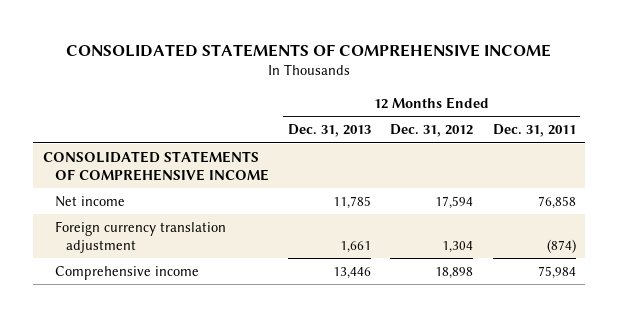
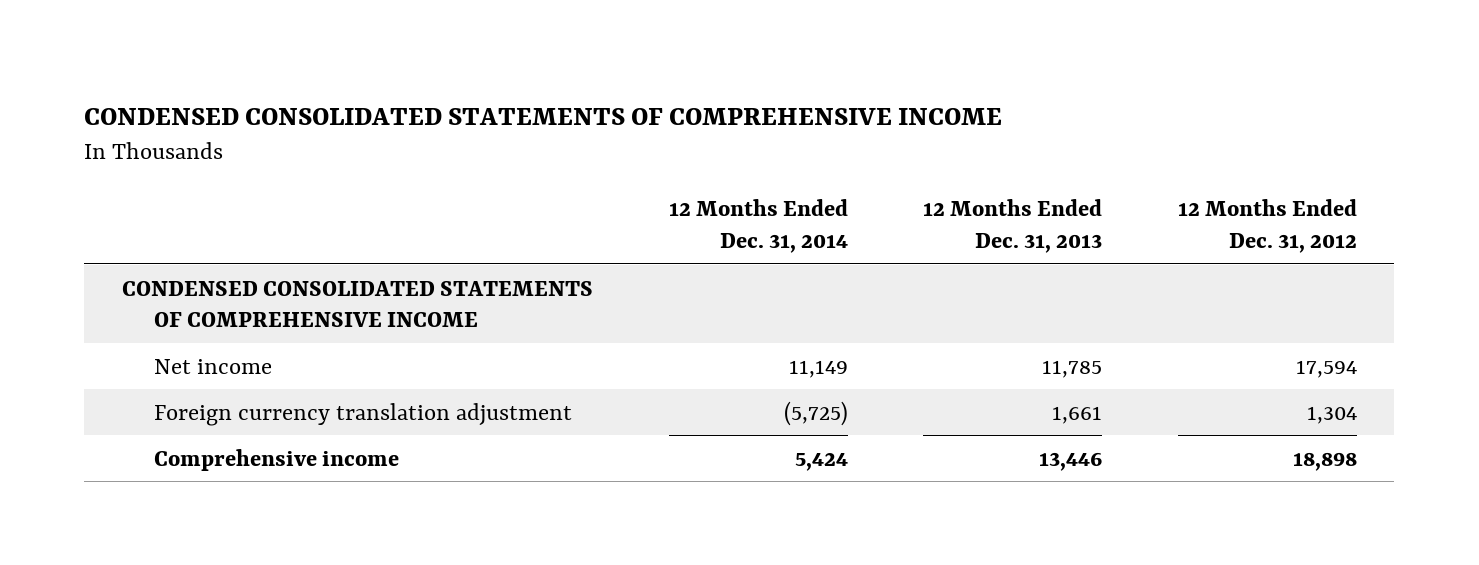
- CONSOLIDATED STATEMENTS OF COMPREHENSIVE INCOME
+ CONDENSED CONSOLIDATED STATEMENTS OF COMPREHENSIVE INCOME
- | 12 Months Ended Dec. 31, 2013 | 12 Months Ended Dec. 31, 2012 | 12 Months Ended Dec. 31, 2011
+ | 12 Months Ended Dec. 31, 2014 | 12 Months Ended Dec. 31, 2013 | 12 Months Ended Dec. 31, 2012
- CONSOLIDATED STATEMENTS OF COMPREHENSIVE INCOME
+ CONDENSED CONSOLIDATED STATEMENTS OF COMPREHENSIVE INCOME

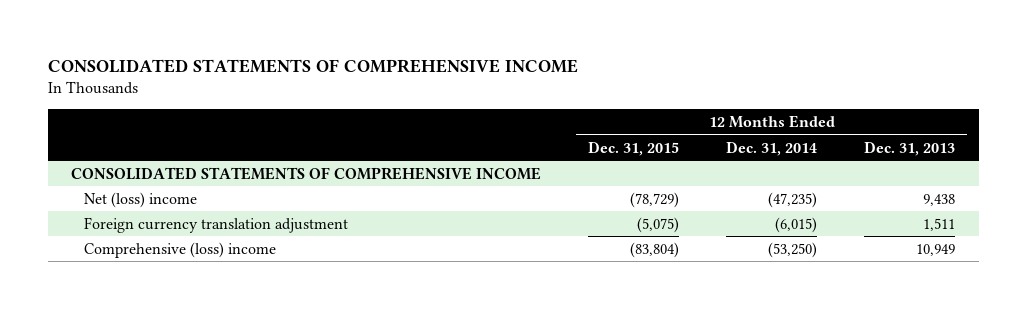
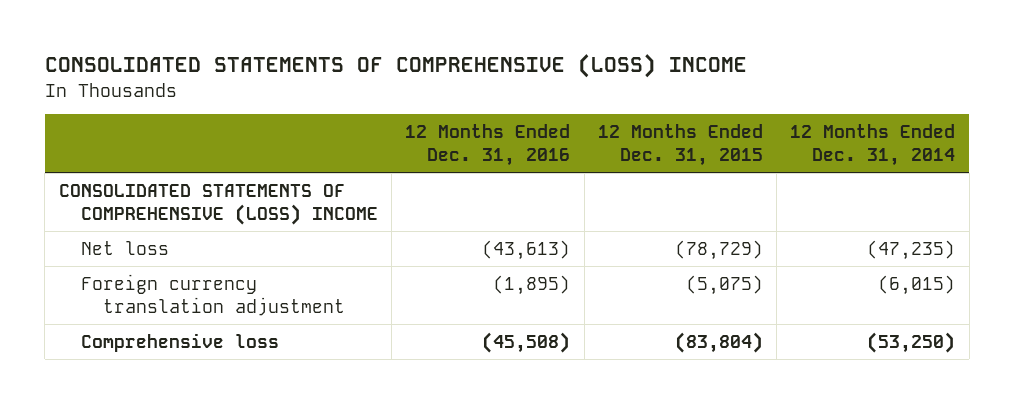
- CONSOLIDATED STATEMENTS OF COMPREHENSIVE INCOME
+ CONSOLIDATED STATEMENTS OF COMPREHENSIVE (LOSS) INCOME
- | 12 Months Ended Dec. 31, 2015 | 12 Months Ended Dec. 31, 2014 | 12 Months Ended Dec. 31, 2013
+ | 12 Months Ended Dec. 31, 2016 | 12 Months Ended Dec. 31, 2015 | 12 Months Ended Dec. 31, 2014
- CONSOLIDATED STATEMENTS OF COMPREHENSIVE INCOME
- Net (loss) income | (78,729) | (47,235) | 9,438
+ CONSOLIDATED STATEMENTS OF COMPREHENSIVE (LOSS) INCOME
+ Net loss | (43,613) | (78,729) | (47,235)
- Comprehensive (loss) income | (83,804) | (53,250) | 10,949
+ Comprehensive loss | (45,508) | (83,804) | (53,250)

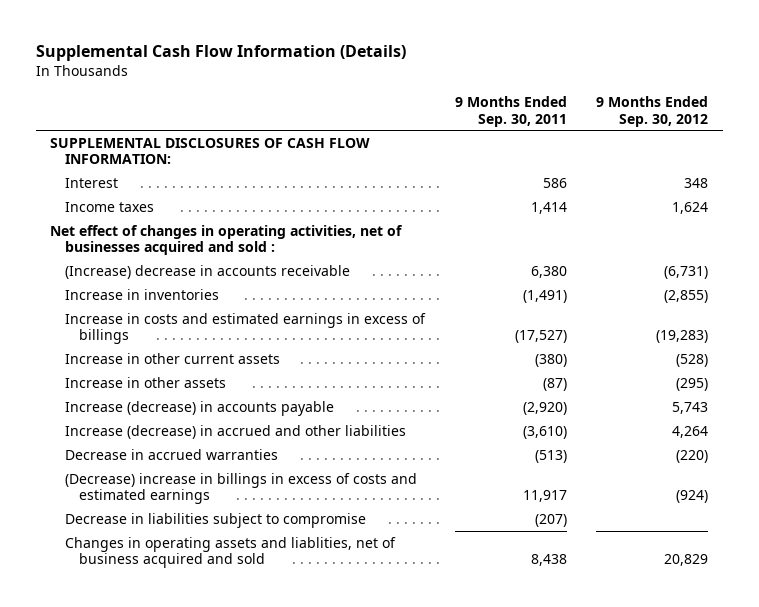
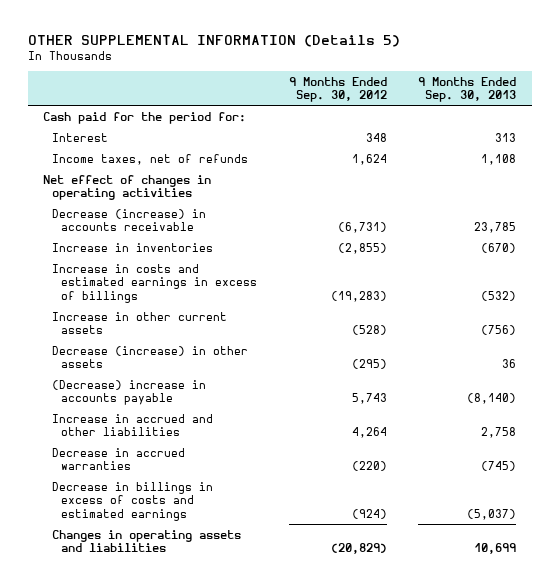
- Supplemental Cash Flow Information (Details)
+ OTHER SUPPLEMENTAL INFORMATION (Details 5)
- | 9 Months Ended Sep. 30, 2011 | 9 Months Ended Sep. 30, 2012
+ | 9 Months Ended Sep. 30, 2012 | 9 Months Ended Sep. 30, 2013
- SUPPLEMENTAL DISCLOSURES OF CASH FLOW INFORMATION:
+ Cash paid for the period for:
- Income taxes | 1,414 | 1,624
- Net effect of changes in operating activities, net of businesses acquired and sold :
- (Increase) decrease in accounts receivable | 6,380 | (6,731)
+ Income taxes, net of refunds | 1,624 | 1,108
+ Net effect of changes in operating activities
+ Decrease (increase) in accounts receivable | (6,731) | 23,785
- Increase in other assets | (87) | (295)
- Increase (decrease) in accounts payable | (2,920) | 5,743
- Increase (decrease) in accrued and other liabilities | (3,610) | 4,264
+ Decrease (increase) in other assets | (295) | 36
+ (Decrease) increase in accounts payable | 5,743 | (8,140)
+ Increase in accrued and other liabilities | 4,264 | 2,758
- (Decrease) increase in billings in excess of costs and estimated earnings | 11,917 | (924)
- Decrease in liabilities subject to compromise | (207) |
- Changes in operating assets and liablities, net of business acquired and sold | 8,438 | 20,829
+ Decrease in billings in excess of costs and estimated earnings | (924) | (5,037)
+ Changes in operating assets and liabilities | (20,829) | 10,699

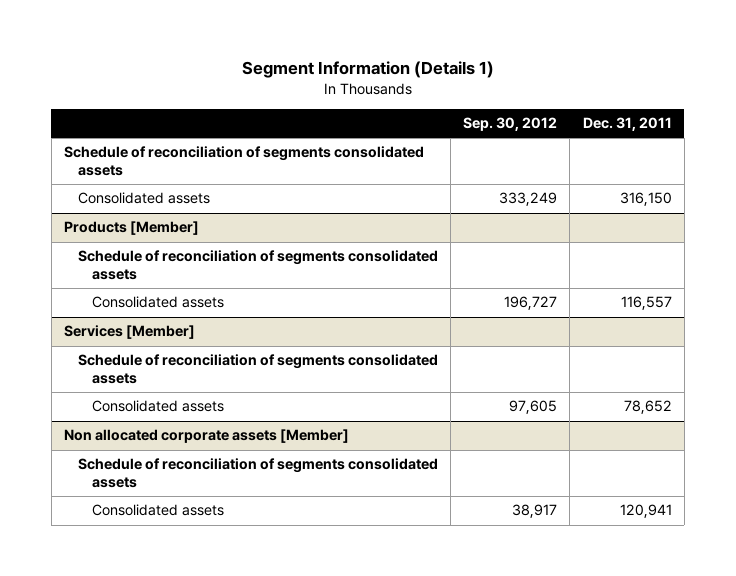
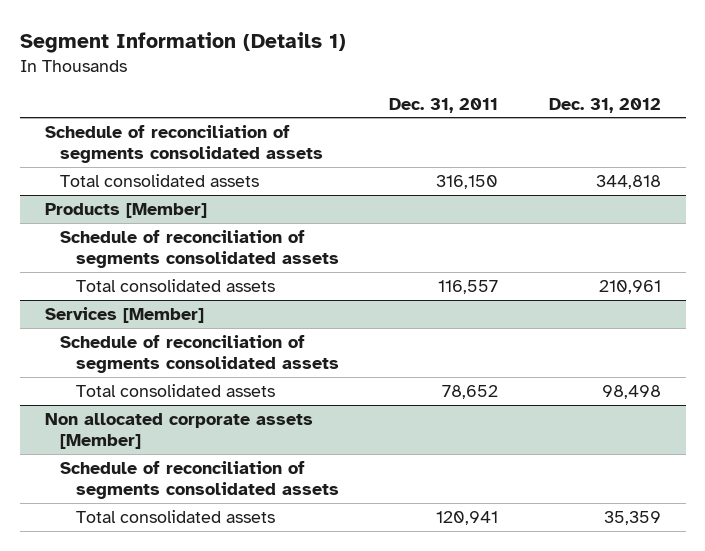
- | Sep. 30, 2012 | Dec. 31, 2011
+ | Dec. 31, 2011 | Dec. 31, 2012
- Consolidated assets | 333,249 | 316,150
+ Total consolidated assets | 316,150 | 344,818
@ Products [Member]
- Consolidated assets | 196,727 | 116,557
+ Total consolidated assets | 116,557 | 210,961
@ Services [Member]
- Consolidated assets | 97,605 | 78,652
+ Total consolidated assets | 78,652 | 98,498
@ Non allocated corporate assets [Member]
- Consolidated assets | 38,917 | 120,941
+ Total consolidated assets | 120,941 | 35,359

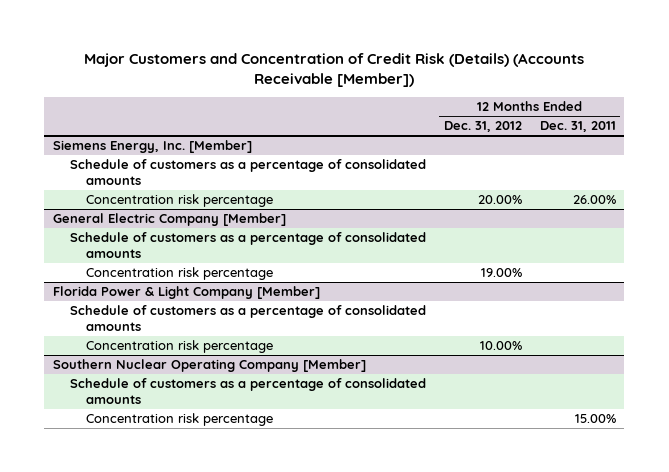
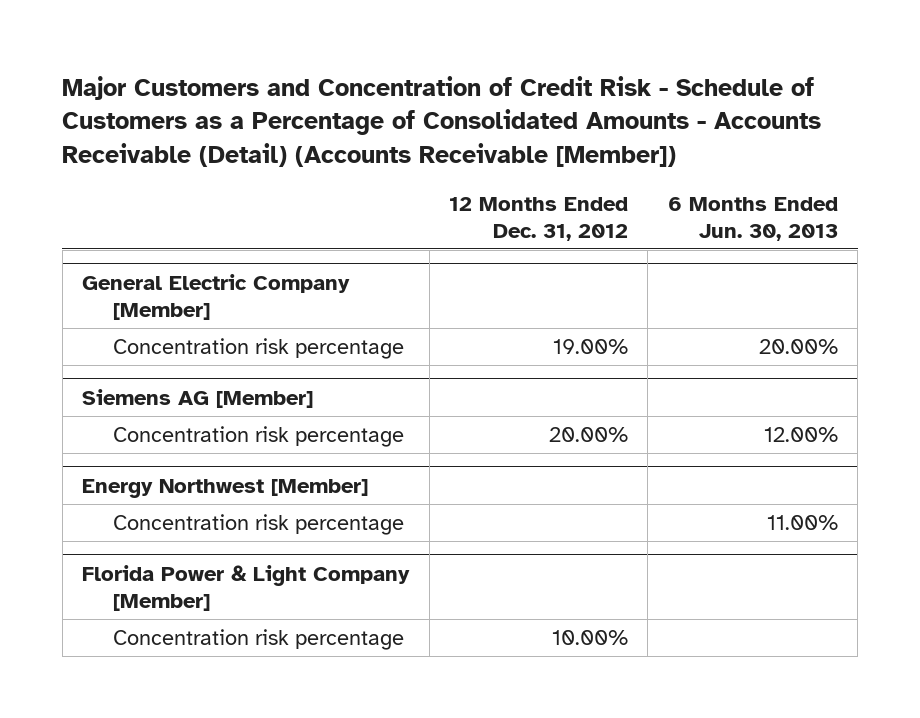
- Major Customers and Concentration of Credit Risk (Details) (Accounts Receivable [Member])
+ Major Customers and Concentration of Credit Risk - Schedule of Customers as a Percentage of Consolidated Amounts - Accounts Receivable (Detail) (Accounts Receivable [Member])
- | 12 Months Ended Dec. 31, 2012 | 12 Months Ended Dec. 31, 2011
+ | 12 Months Ended Dec. 31, 2012 | 6 Months Ended Jun. 30, 2013
- Siemens Energy, Inc. [Member]
- Schedule of customers as a percentage of consolidated amounts
- Concentration risk percentage | 20.00% | 26.00%
@ General Electric Company [Member]
- Schedule of customers as a percentage of consolidated amounts
+ Siemens AG [Member]
+ Concentration risk percentage | 20.00% | 12.00%
+ Energy Northwest [Member]
+ Concentration risk percentage | | 11.00%
@ Florida Power & Light Company [Member]
- Schedule of customers as a percentage of consolidated amounts
- Southern Nuclear Operating Company [Member]
- Schedule of customers as a percentage of consolidated amounts
- Concentration risk percentage | | 15.00%

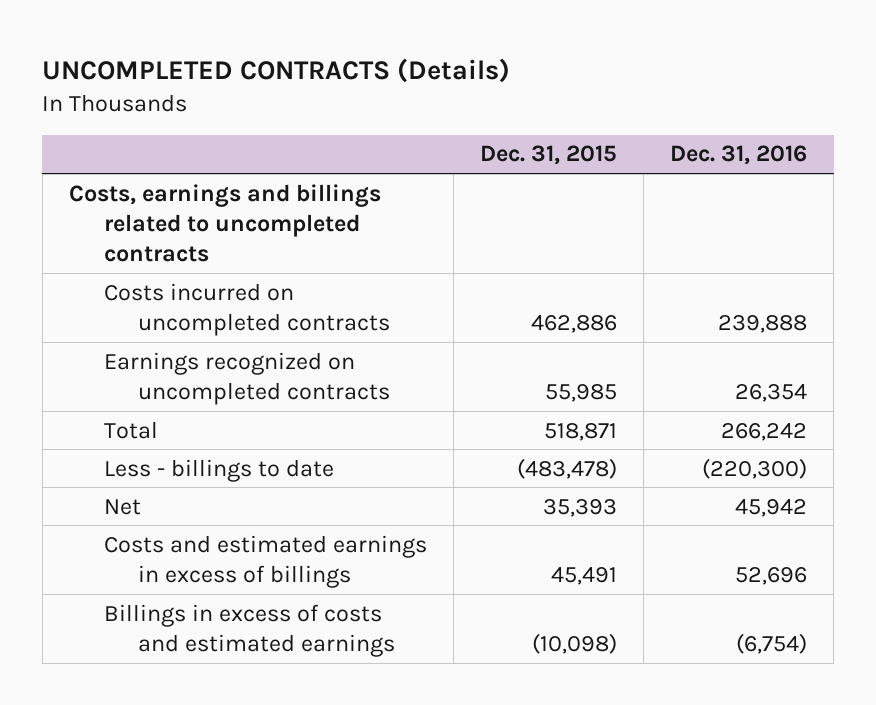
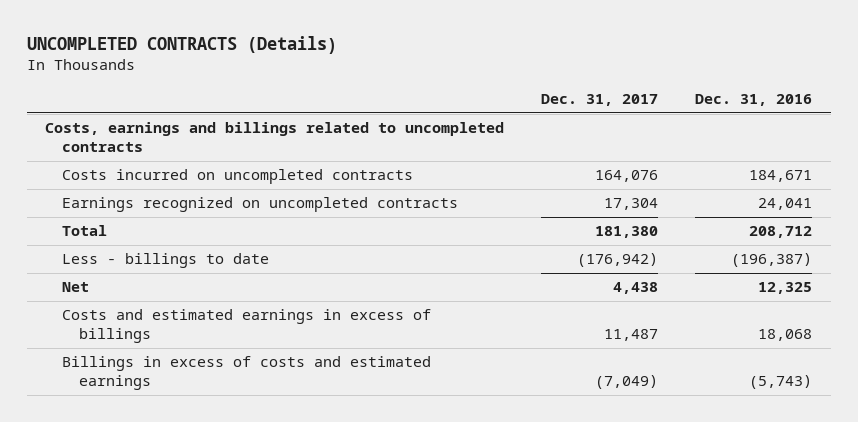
- | Dec. 31, 2015 | Dec. 31, 2016
+ | Dec. 31, 2017 | Dec. 31, 2016
- Costs incurred on uncompleted contracts | 462,886 | 239,888
- Earnings recognized on uncompleted contracts | 55,985 | 26,354
- Total | 518,871 | 266,242
- Less - billings to date | (483,478) | (220,300)
- Net | 35,393 | 45,942
- Costs and estimated earnings in excess of billings | 45,491 | 52,696
- Billings in excess of costs and estimated earnings | (10,098) | (6,754)
+ Costs incurred on uncompleted contracts | 164,076 | 184,671
+ Earnings recognized on uncompleted contracts | 17,304 | 24,041
+ Total | 181,380 | 208,712
+ Less - billings to date | (176,942) | (196,387)
+ Net | 4,438 | 12,325
+ Costs and estimated earnings in excess of billings | 11,487 | 18,068
+ Billings in excess of costs and estimated earnings | (7,049) | (5,743)

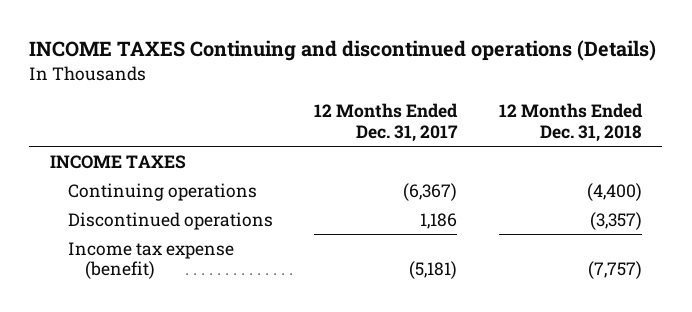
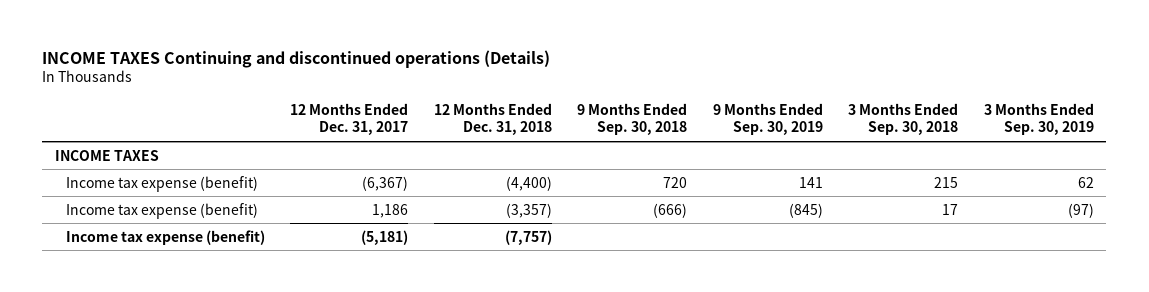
- | 12 Months Ended Dec. 31, 2017 | 12 Months Ended Dec. 31, 2018
+ | 12 Months Ended Dec. 31, 2017 | 12 Months Ended Dec. 31, 2018 | 9 Months Ended Sep. 30, 2018 | 9 Months Ended Sep. 30, 2019 | 3 Months Ended Sep. 30, 2018 | 3 Months Ended Sep. 30, 2019
- Continuing operations | (6,367) | (4,400)
- Discontinued operations | 1,186 | (3,357)
+ Income tax expense (benefit) | (6,367) | (4,400) | 720 | 141 | 215 | 62
+ Income tax expense (benefit) | 1,186 | (3,357) | (666) | (845) | 17 | (97)

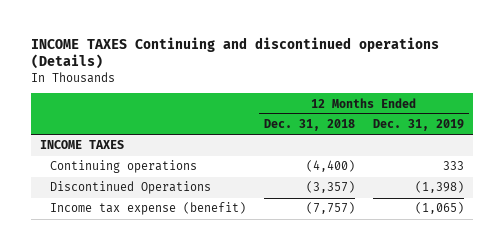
- | 12 Months Ended Dec. 31, 2017 | 12 Months Ended Dec. 31, 2018 | 9 Months Ended Sep. 30, 2018 | 9 Months Ended Sep. 30, 2019 | 3 Months Ended Sep. 30, 2018 | 3 Months Ended Sep. 30, 2019
+ | 12 Months Ended Dec. 31, 2018 | 12 Months Ended Dec. 31, 2019
- Income tax expense (benefit) | (6,367) | (4,400) | 720 | 141 | 215 | 62
- Income tax expense (benefit) | 1,186 | (3,357) | (666) | (845) | 17 | (97)
+ Continuing operations | (4,400) | 333
+ Discontinued Operations | (3,357) | (1,398)

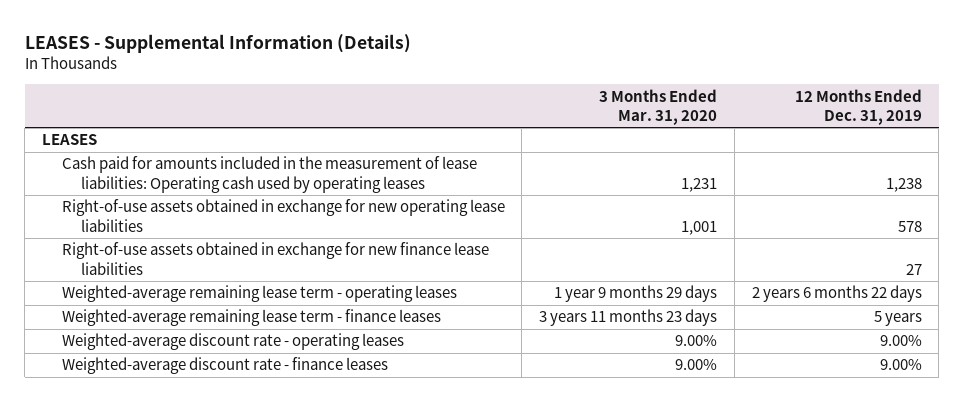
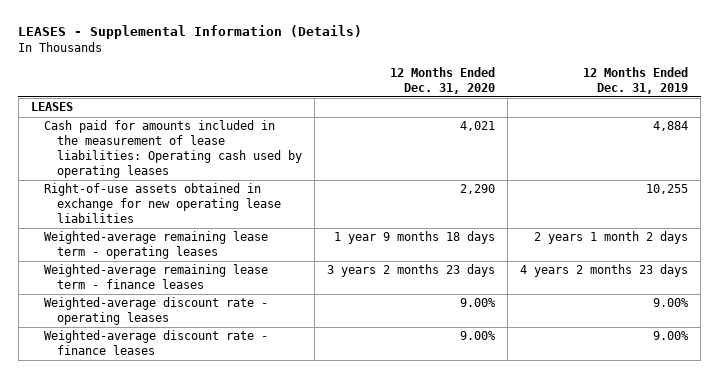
- | 3 Months Ended Mar. 31, 2020 | 12 Months Ended Dec. 31, 2019
+ | 12 Months Ended Dec. 31, 2020 | 12 Months Ended Dec. 31, 2019
- Cash paid for amounts included in the measurement of lease liabilities: Operating cash used by operating leases | 1,231 | 1,238
- Right-of-use assets obtained in exchange for new operating lease liabilities | 1,001 | 578
- Right-of-use assets obtained in exchange for new finance lease liabilities | | 27
- Weighted-average remaining lease term - operating leases | 1 year 9 months 29 days | 2 years 6 months 22 days
- Weighted-average remaining lease term - finance leases | 3 years 11 months 23 days | 5 years
+ Cash paid for amounts included in the measurement of lease liabilities: Operating cash used by operating leases | 4,021 | 4,884
+ Right-of-use assets obtained in exchange for new operating lease liabilities | 2,290 | 10,255
+ Weighted-average remaining lease term - operating leases | 1 year 9 months 18 days | 2 years 1 month 2 days
+ Weighted-average remaining lease term - finance leases | 3 years 2 months 23 days | 4 years 2 months 23 days

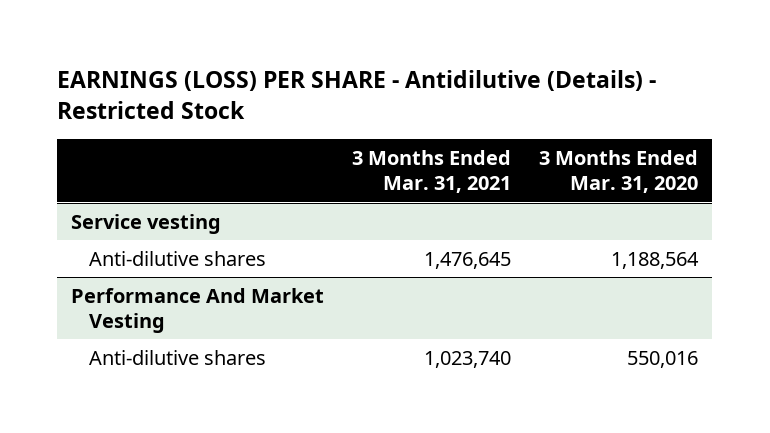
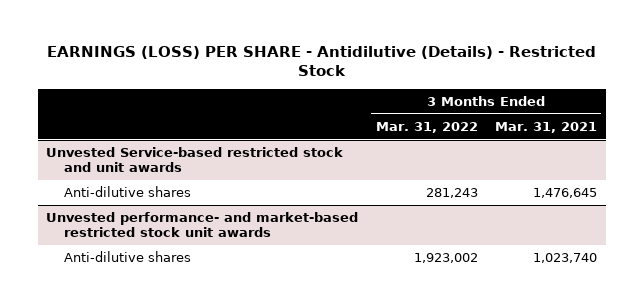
- | 3 Months Ended Mar. 31, 2021 | 3 Months Ended Mar. 31, 2020
+ | 3 Months Ended Mar. 31, 2022 | 3 Months Ended Mar. 31, 2021
- Service vesting
+ Unvested Service-based restricted stock and unit awards
- Performance And Market Vesting
+ Unvested performance- and market-based restricted stock unit awards

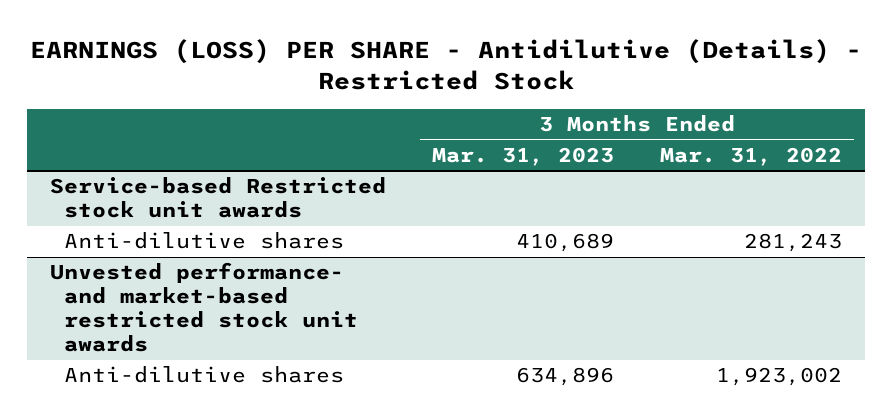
- | 3 Months Ended Mar. 31, 2022 | 3 Months Ended Mar. 31, 2021
+ | 3 Months Ended Mar. 31, 2023 | 3 Months Ended Mar. 31, 2022
- Unvested Service-based restricted stock and unit awards
+ Service-based Restricted stock unit awards

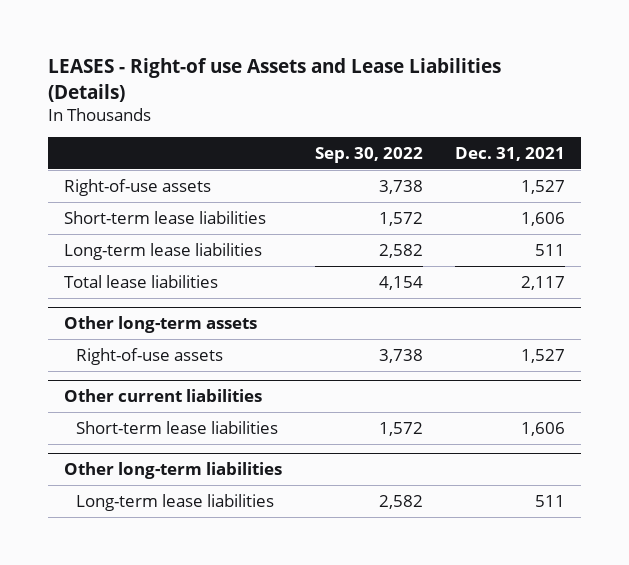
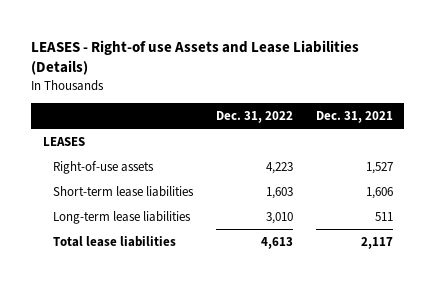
- | Sep. 30, 2022 | Dec. 31, 2021
+ | Dec. 31, 2022 | Dec. 31, 2021
+ LEASES
- Other long-term assets
- Right-of-use assets | 3,738 | 1,527
- Other current liabilities
- Short-term lease liabilities | 1,572 | 1,606
- Other long-term liabilities
- Long-term lease liabilities | 2,582 | 511

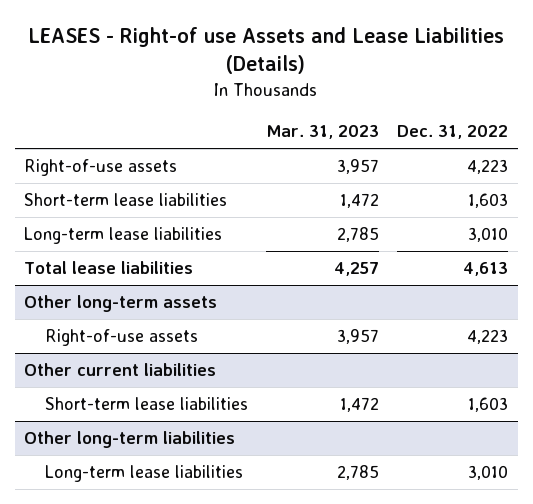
- | Dec. 31, 2022 | Dec. 31, 2021
+ | Mar. 31, 2023 | Dec. 31, 2022
- LEASES
+ Other long-term assets
+ Right-of-use assets | 3,957 | 4,223
+ Other current liabilities
+ Short-term lease liabilities | 1,472 | 1,603
+ Other long-term liabilities
+ Long-term lease liabilities | 2,785 | 3,010

